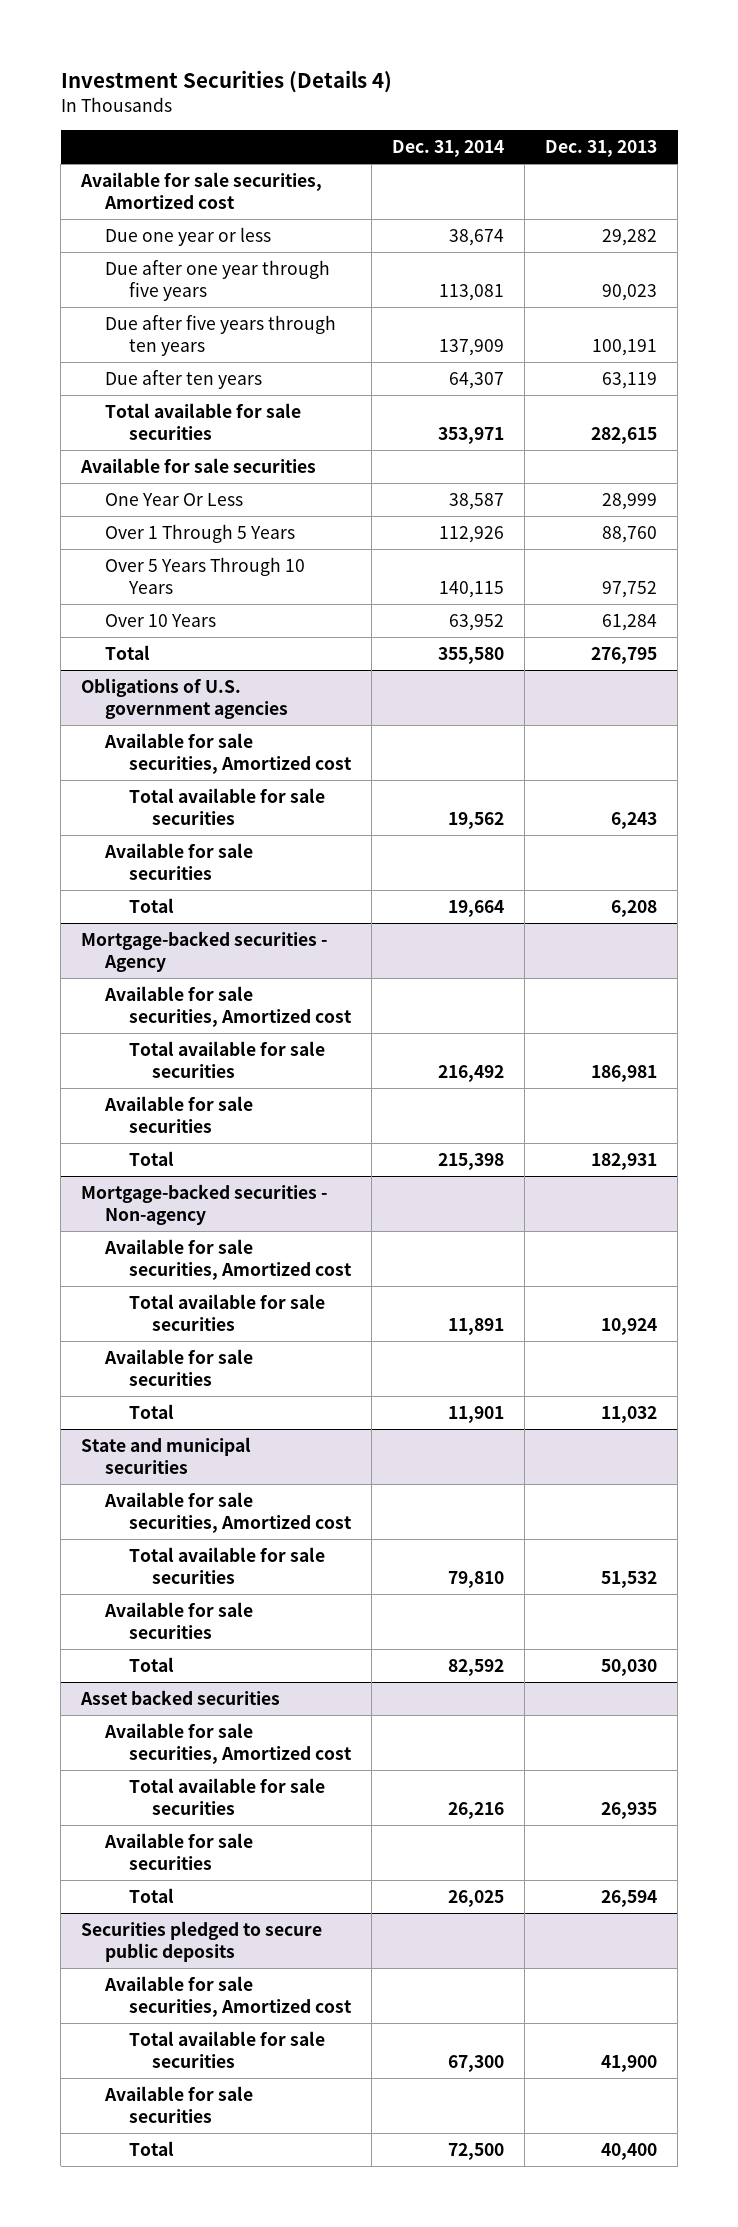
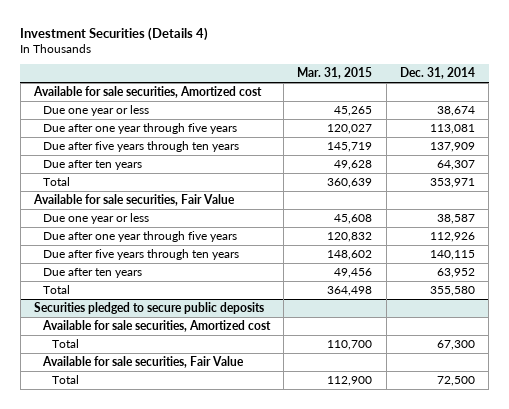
- | Dec. 31, 2014 | Dec. 31, 2013
+ | Mar. 31, 2015 | Dec. 31, 2014
- Total available for sale securities | 353,971 | 282,615
- Available for sale securities
- One Year Or Less | 38,587 | 28,999
- Over 1 Through 5 Years | 112,926 | 88,760
- Over 5 Years Through 10 Years | 140,115 | 97,752
- Over 10 Years | 63,952 | 61,284
+ Total | 360,639 | 353,971
+ Available for sale securities, Fair Value
+ Due one year or less | 45,608 | 38,587
+ Due after one year through five years | 120,832 | 112,926
+ Due after five years through ten years | 148,602 | 140,115
+ Due after ten years | 49,456 | 63,952
- Obligations of U.S. government agencies
- Available for sale securities, Amortized cost
- Total available for sale securities | 19,562 | 6,243
- Available for sale securities
- Total | 19,664 | 6,208
- Mortgage-backed securities - Agency
- Available for sale securities, Amortized cost
- Total available for sale securities | 216,492 | 186,981
- Available for sale securities
- Total | 215,398 | 182,931
- Mortgage-backed securities - Non-agency
- Available for sale securities, Amortized cost
- Total available for sale securities | 11,891 | 10,924
- Available for sale securities
- Total | 11,901 | 11,032
- State and municipal securities
- Available for sale securities, Amortized cost
- Total available for sale securities | 79,810 | 51,532
- Available for sale securities
- Total | 82,592 | 50,030
- Asset backed securities
- Available for sale securities, Amortized cost
- Total available for sale securities | 26,216 | 26,935
- Available for sale securities
- Total | 26,025 | 26,594
@ Securities pledged to secure public deposits
- Total available for sale securities | 67,300 | 41,900
- Available for sale securities
+ Total | 110,700 | 67,300
+ Available for sale securities, Fair Value

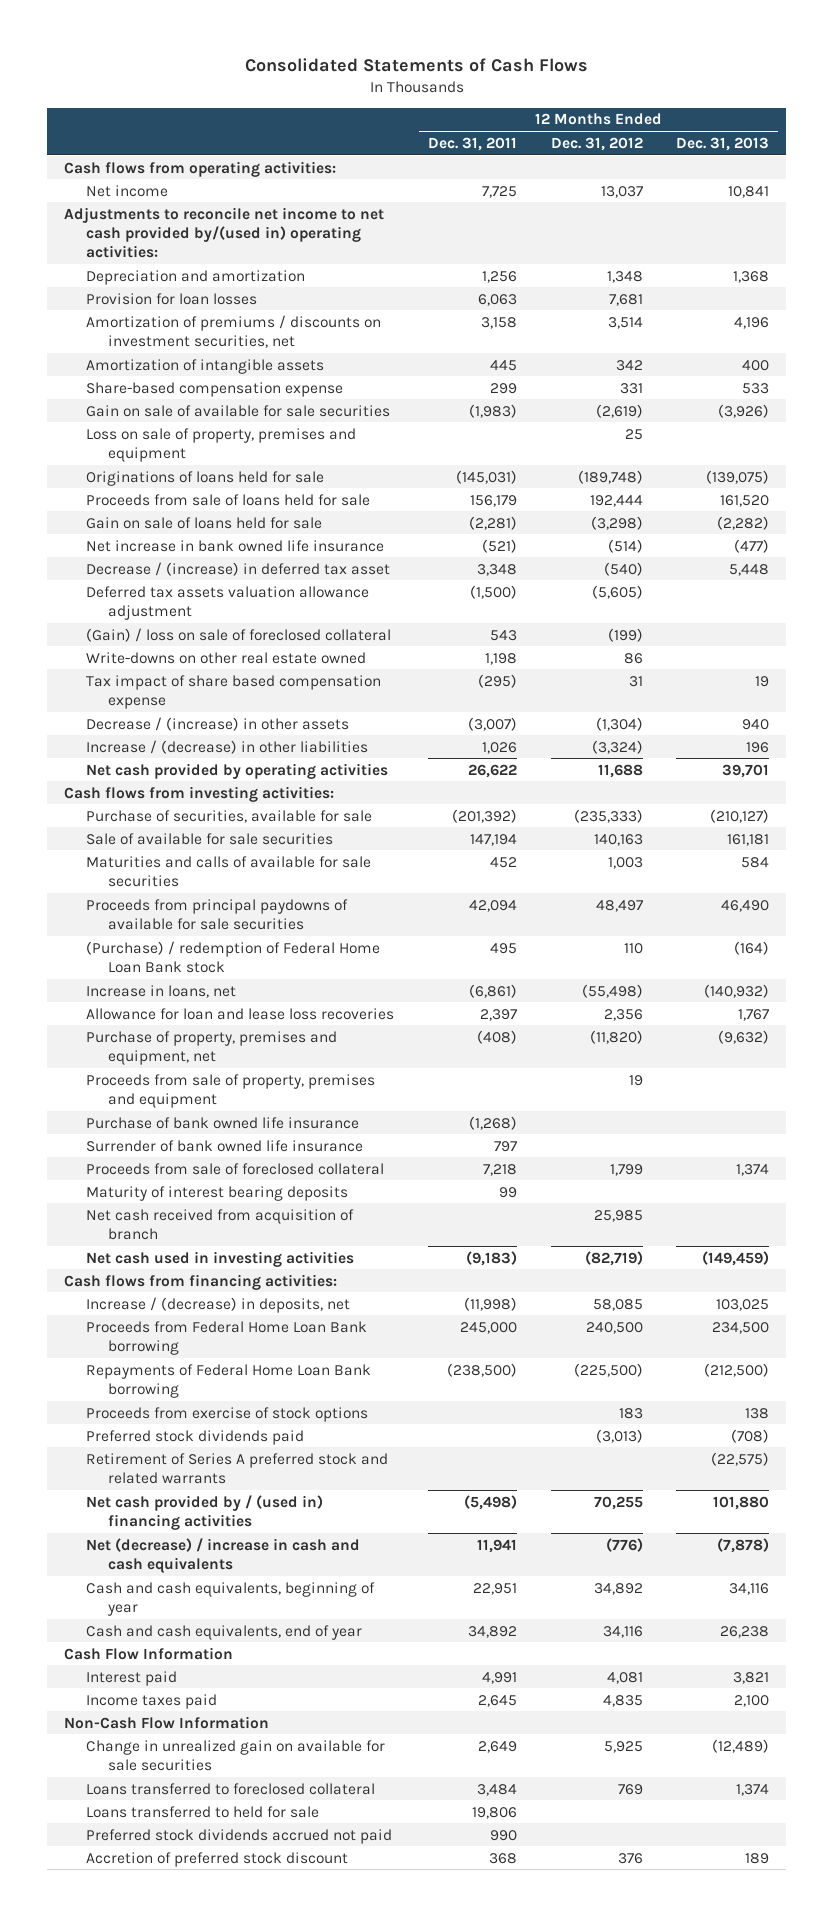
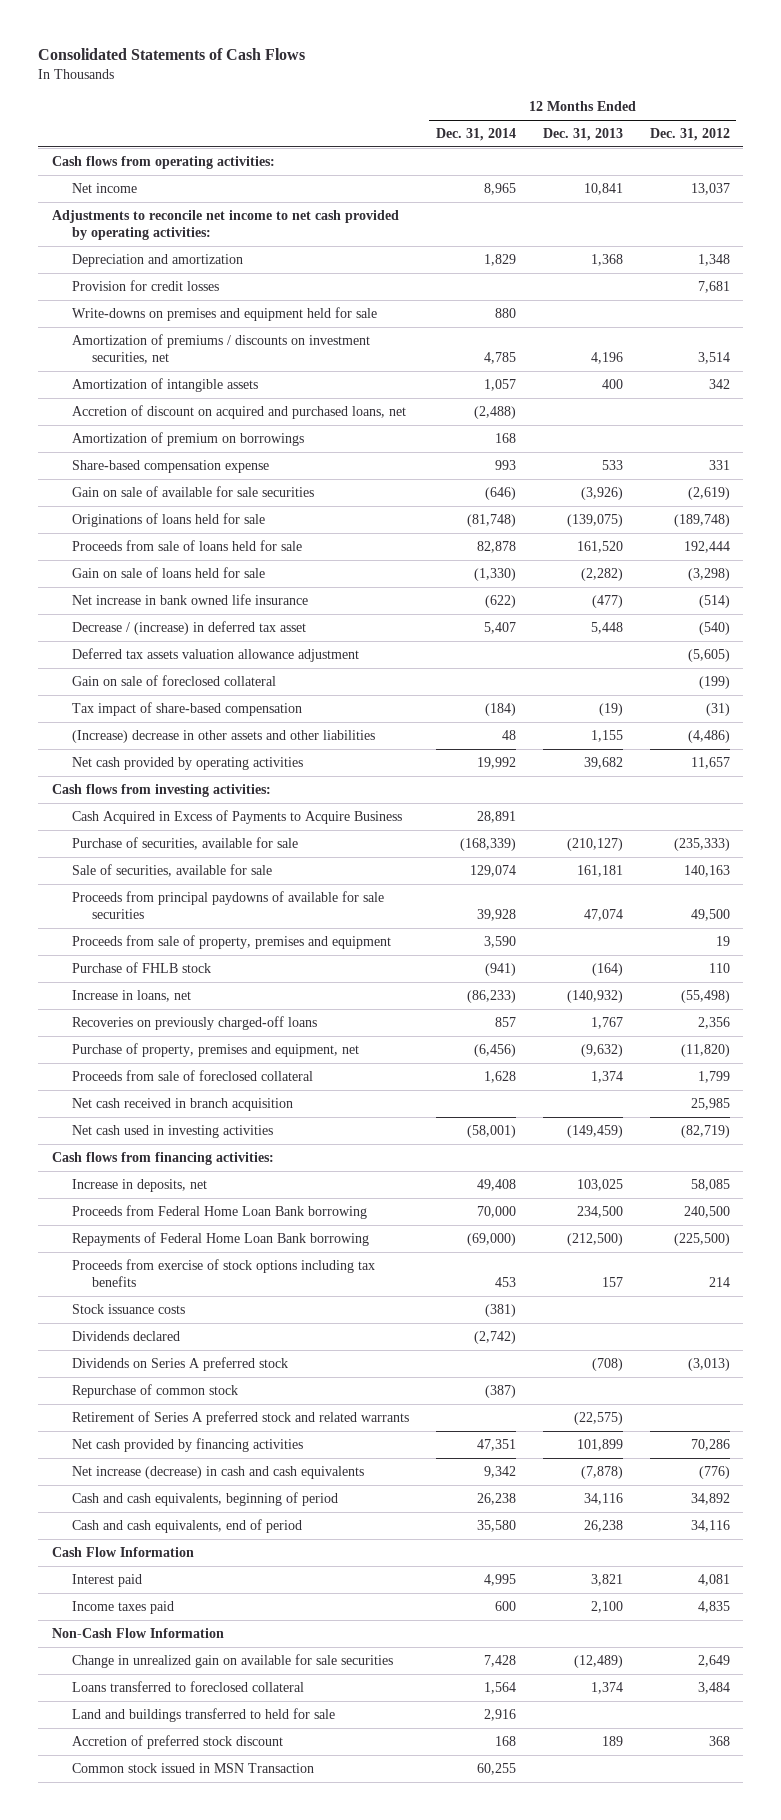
- | 12 Months Ended Dec. 31, 2011 | 12 Months Ended Dec. 31, 2012 | 12 Months Ended Dec. 31, 2013
+ | 12 Months Ended Dec. 31, 2014 | 12 Months Ended Dec. 31, 2013 | 12 Months Ended Dec. 31, 2012
- Adjustments to reconcile net income to net cash provided by/(used in) operating activities:
+ Adjustments to reconcile net income to net cash provided by operating activities:
- Provision for loan losses | 6,063 | 7,681 |
+ Provision for credit losses | | | 7,681
+ Write-downs on premises and equipment held for sale | 880 | |
+ Accretion of discount on acquired and purchased loans, net | (2,488) | |
+ Amortization of premium on borrowings | 168 | |
- Loss on sale of property, premises and equipment | | 25 |
- (Gain) / loss on sale of foreclosed collateral | 543 | (199) |
- Write-downs on other real estate owned | 1,198 | 86 |
- Tax impact of share based compensation expense | (295) | 31 | 19
- Decrease / (increase) in other assets | (3,007) | (1,304) | 940
- Increase / (decrease) in other liabilities | 1,026 | (3,324) | 196
- Net cash provided by operating activities | 26,622 | 11,688 | 39,701
+ Gain on sale of foreclosed collateral | | | (199)
+ Tax impact of share-based compensation | (184) | (19) | (31)
+ (Increase) decrease in other assets and other liabilities | 48 | 1,155 | (4,486)
+ Net cash provided by operating activities | 19,992 | 39,682 | 11,657
+ Cash Acquired in Excess of Payments to Acquire Business | 28,891 | |
- Sale of available for sale securities | 147,194 | 140,163 | 161,181
- Maturities and calls of available for sale securities | 452 | 1,003 | 584
- Proceeds from principal paydowns of available for sale securities | 42,094 | 48,497 | 46,490
- (Purchase) / redemption of Federal Home Loan Bank stock | 495 | 110 | (164)
+ Sale of securities, available for sale | 129,074 | 161,181 | 140,163
+ Proceeds from principal paydowns of available for sale securities | 39,928 | 47,074 | 49,500
moved up: Proceeds from sale of property, premises and equipment | 3,590 | | 19
+ Purchase of FHLB stock | (941) | (164) | 110
- Allowance for loan and lease loss recoveries | 2,397 | 2,356 | 1,767
+ Recoveries on previously charged-off loans | 857 | 1,767 | 2,356
- Purchase of bank owned life insurance | (1,268) | |
- Surrender of bank owned life insurance | 797 | |
- Maturity of interest bearing deposits | 99 | |
- Net cash received from acquisition of branch | | 25,985 |
+ Net cash received in branch acquisition | | | 25,985
- Increase / (decrease) in deposits, net | (11,998) | 58,085 | 103,025
+ Increase in deposits, net | 49,408 | 103,025 | 58,085
- Proceeds from exercise of stock options | | 183 | 138
- Preferred stock dividends paid | | (3,013) | (708)
+ Proceeds from exercise of stock options including tax benefits | 453 | 157 | 214
+ Stock issuance costs | (381) | |
+ Dividends declared | (2,742) | |
+ Dividends on Series A preferred stock | | (708) | (3,013)
+ Repurchase of common stock | (387) | |
- Net cash provided by / (used in) financing activities | (5,498) | 70,255 | 101,880
- Net (decrease) / increase in cash and cash equivalents | 11,941 | (776) | (7,878)
- Cash and cash equivalents, beginning of year | 22,951 | 34,892 | 34,116
- Cash and cash equivalents, end of year | 34,892 | 34,116 | 26,238
+ Net cash provided by financing activities | 47,351 | 101,899 | 70,286
+ Net increase (decrease) in cash and cash equivalents | 9,342 | (7,878) | (776)
+ Cash and cash equivalents, beginning of period | 26,238 | 34,116 | 34,892
+ Cash and cash equivalents, end of period | 35,580 | 26,238 | 34,116
- Change in unrealized gain on available for sale securities | 2,649 | 5,925 | (12,489)
- Loans transferred to foreclosed collateral | 3,484 | 769 | 1,374
- Loans transferred to held for sale | 19,806 | |
- Preferred stock dividends accrued not paid | 990 | |
- Accretion of preferred stock discount | 368 | 376 | 189
+ Change in unrealized gain on available for sale securities | 7,428 | (12,489) | 2,649
+ Loans transferred to foreclosed collateral | 1,564 | 1,374 | 3,484
+ Land and buildings transferred to held for sale | 2,916 | |
+ Accretion of preferred stock discount | 168 | 189 | 368
+ Common stock issued in MSN Transaction | 60,255 | |

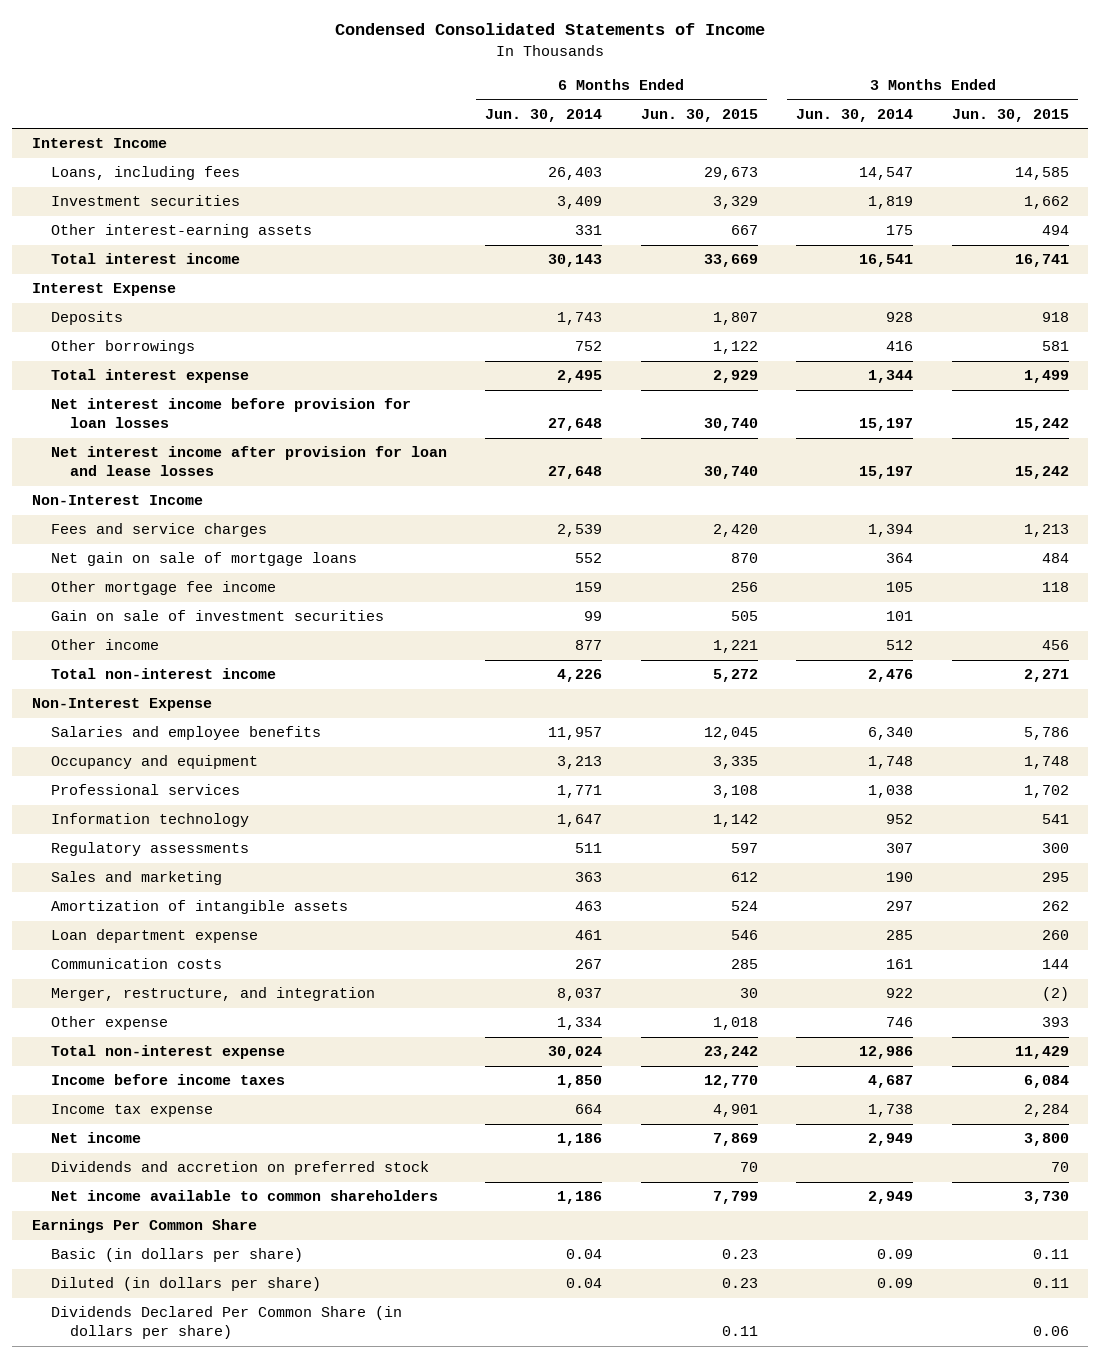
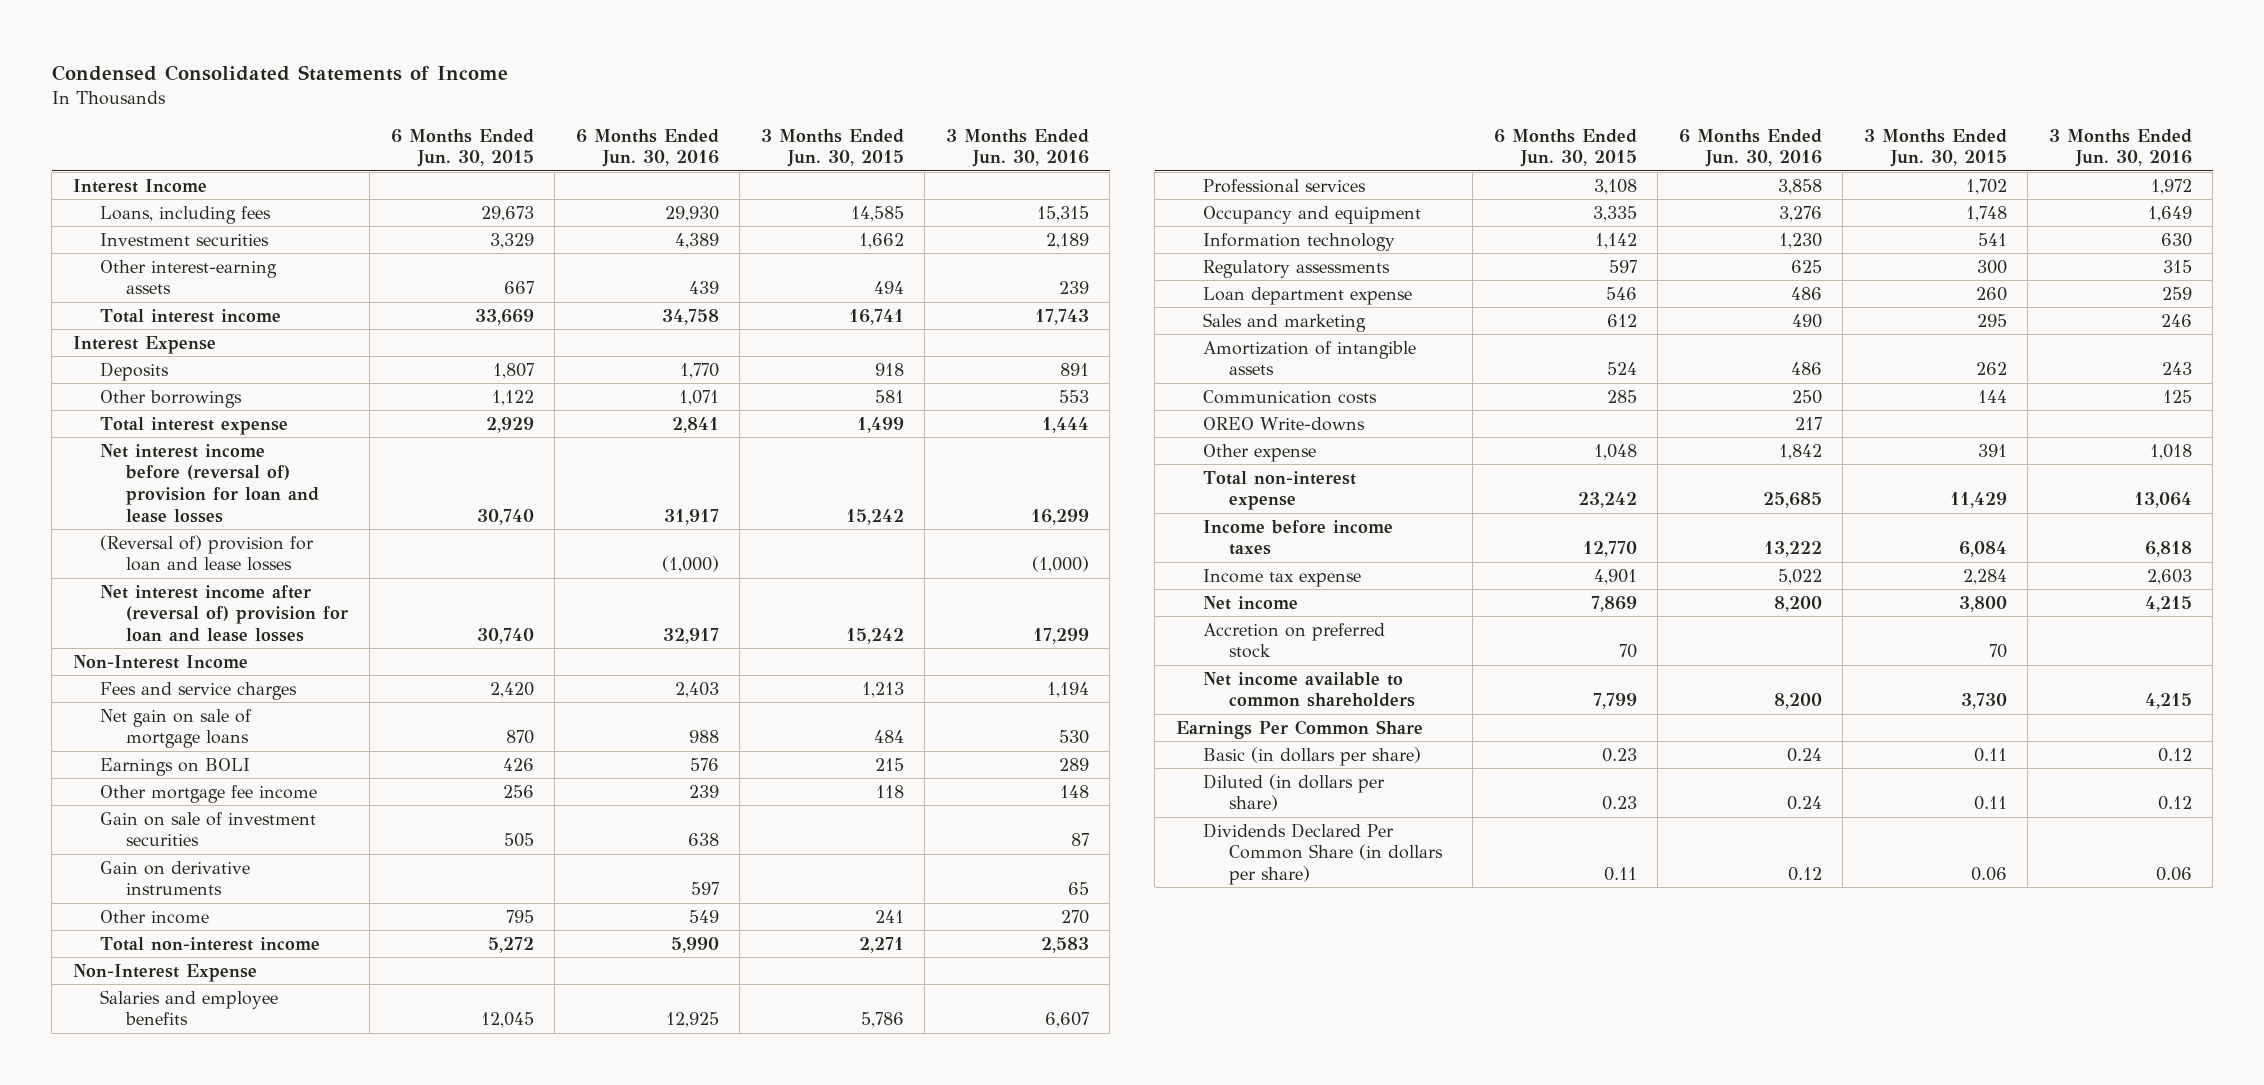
- | 6 Months Ended Jun. 30, 2014 | 6 Months Ended Jun. 30, 2015 | 3 Months Ended Jun. 30, 2014 | 3 Months Ended Jun. 30, 2015
+ | 6 Months Ended Jun. 30, 2015 | 6 Months Ended Jun. 30, 2016 | 3 Months Ended Jun. 30, 2015 | 3 Months Ended Jun. 30, 2016
- Net interest income before provision for loan losses | 27,648 | 30,740 | 15,197 | 15,242
- Net interest income after provision for loan and lease losses | 27,648 | 30,740 | 15,197 | 15,242
+ Net interest income before (reversal of) provision for loan and lease losses | 30,740 | 31,917 | 15,242 | 16,299
+ (Reversal of) provision for loan and lease losses | | (1,000) | | (1,000)
+ Net interest income after (reversal of) provision for loan and lease losses | 30,740 | 32,917 | 15,242 | 17,299
+ Earnings on BOLI | 426 | 576 | 215 | 289
- Other income | 877 | 1,221 | 512 | 456
+ Gain on derivative instruments | | 597 | | 65
+ Other income | 795 | 549 | 241 | 270
moved down: Occupancy and equipment | 3,335 | 3,276 | 1,748 | 1,649
moved up: Loan department expense | 546 | 486 | 260 | 259
- Merger, restructure, and integration | 8,037 | 30 | 922 | (2)
- Other expense | 1,334 | 1,018 | 746 | 393
+ OREO Write-downs | | 217 | |
+ Other expense | 1,048 | 1,842 | 391 | 1,018
- Dividends and accretion on preferred stock | | 70 | | 70
+ Accretion on preferred stock | 70 | | 70 |

